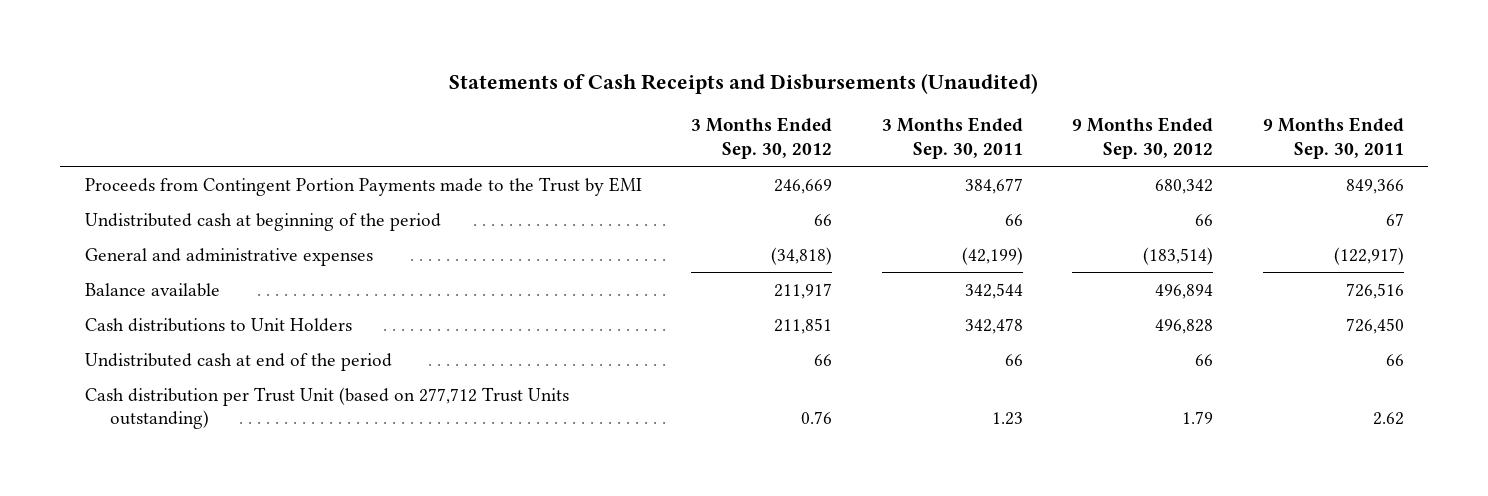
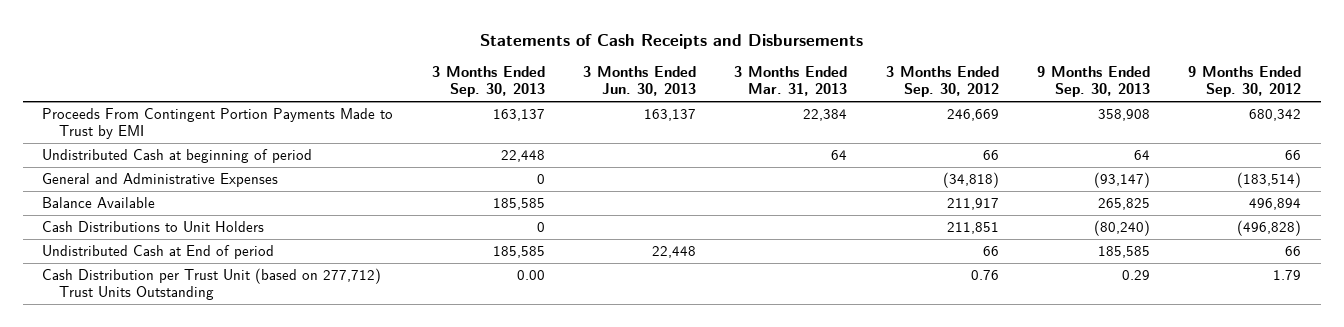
- Statements of Cash Receipts and Disbursements (Unaudited)
+ Statements of Cash Receipts and Disbursements
- | 3 Months Ended Sep. 30, 2012 | 3 Months Ended Sep. 30, 2011 | 9 Months Ended Sep. 30, 2012 | 9 Months Ended Sep. 30, 2011
+ | 3 Months Ended Sep. 30, 2013 | 3 Months Ended Jun. 30, 2013 | 3 Months Ended Mar. 31, 2013 | 3 Months Ended Sep. 30, 2012 | 9 Months Ended Sep. 30, 2013 | 9 Months Ended Sep. 30, 2012
- Proceeds from Contingent Portion Payments made to the Trust by EMI | 246,669 | 384,677 | 680,342 | 849,366
- Undistributed cash at beginning of the period | 66 | 66 | 66 | 67
- General and administrative expenses | (34,818) | (42,199) | (183,514) | (122,917)
- Balance available | 211,917 | 342,544 | 496,894 | 726,516
- Cash distributions to Unit Holders | 211,851 | 342,478 | 496,828 | 726,450
- Undistributed cash at end of the period | 66 | 66 | 66 | 66
- Cash distribution per Trust Unit (based on 277,712 Trust Units outstanding) | 0.76 | 1.23 | 1.79 | 2.62
+ Proceeds From Contingent Portion Payments Made to Trust by EMI | 163,137 | 163,137 | 22,384 | 246,669 | 358,908 | 680,342
+ Undistributed Cash at beginning of period | 22,448 | | 64 | 66 | 64 | 66
+ General and Administrative Expenses | 0 | | | (34,818) | (93,147) | (183,514)
+ Balance Available | 185,585 | | | 211,917 | 265,825 | 496,894
+ Cash Distributions to Unit Holders | 0 | | | 211,851 | (80,240) | (496,828)
+ Undistributed Cash at End of period | 185,585 | 22,448 | | 66 | 185,585 | 66
+ Cash Distribution per Trust Unit (based on 277,712) Trust Units Outstanding | 0.00 | | | 0.76 | 0.29 | 1.79

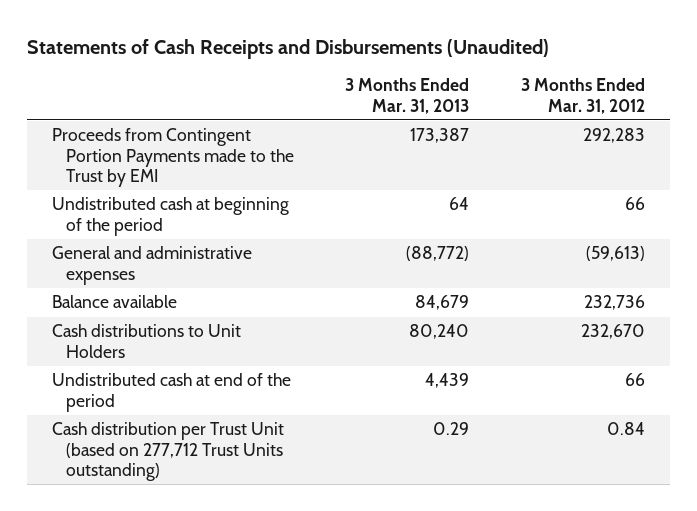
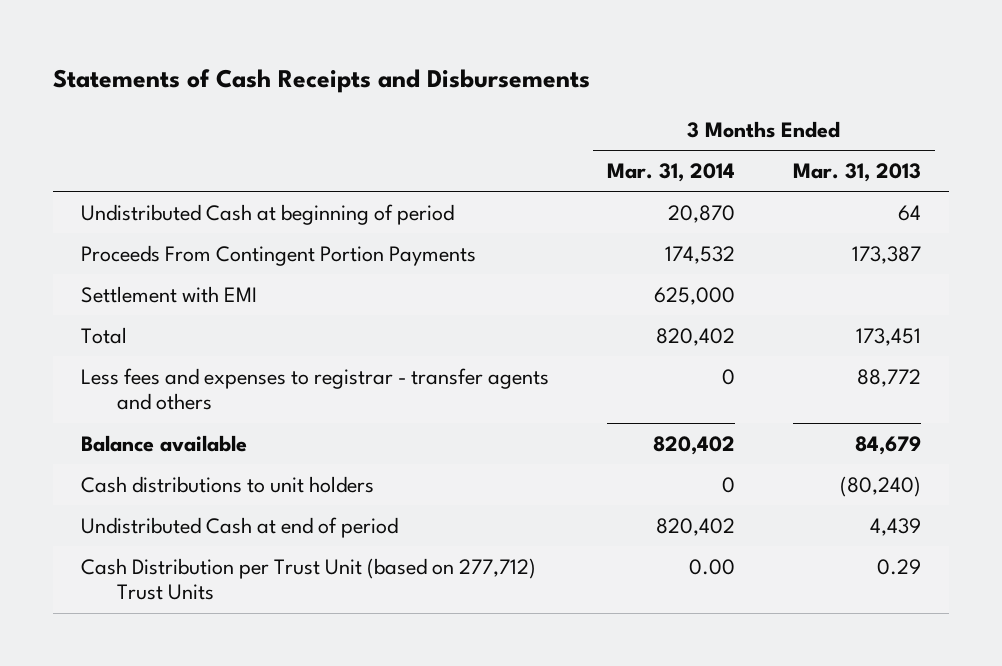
- Statements of Cash Receipts and Disbursements (Unaudited)
+ Statements of Cash Receipts and Disbursements
- | 3 Months Ended Mar. 31, 2013 | 3 Months Ended Mar. 31, 2012
+ | 3 Months Ended Mar. 31, 2014 | 3 Months Ended Mar. 31, 2013
- Proceeds from Contingent Portion Payments made to the Trust by EMI | 173,387 | 292,283
- Undistributed cash at beginning of the period | 64 | 66
- General and administrative expenses | (88,772) | (59,613)
+ Undistributed Cash at beginning of period | 20,870 | 64
+ Proceeds From Contingent Portion Payments | 174,532 | 173,387
+ Settlement with EMI | 625,000 |
+ Total | 820,402 | 173,451
+ Less fees and expenses to registrar - transfer agents and others | 0 | 88,772
- Cash distributions to Unit Holders | 80,240 | 232,670
- Undistributed cash at end of the period | 4,439 | 66
- Cash distribution per Trust Unit (based on 277,712 Trust Units outstanding) | 0.29 | 0.84
+ Cash distributions to unit holders | 0 | (80,240)
+ Undistributed Cash at end of period | 820,402 | 4,439
+ Cash Distribution per Trust Unit (based on 277,712) Trust Units | 0.00 | 0.29

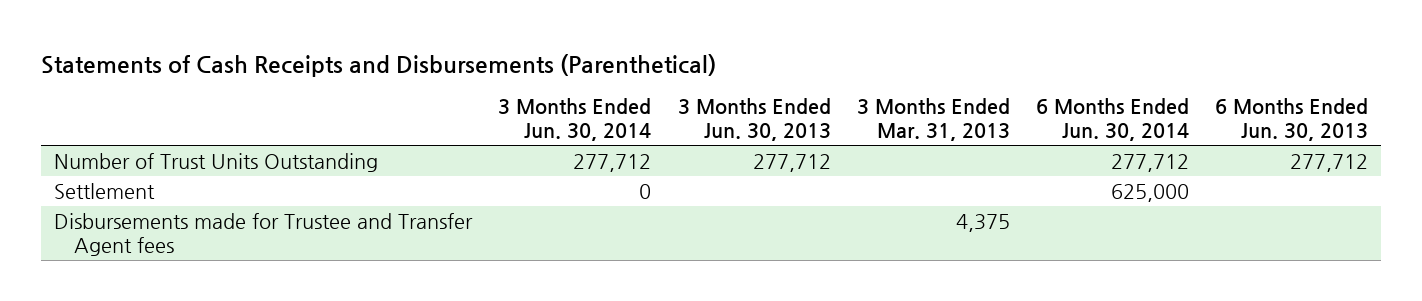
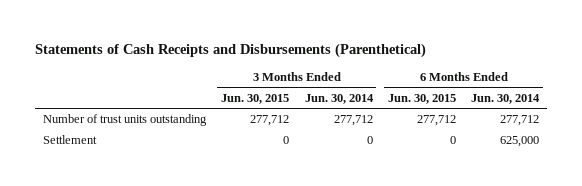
- | 3 Months Ended Jun. 30, 2014 | 3 Months Ended Jun. 30, 2013 | 3 Months Ended Mar. 31, 2013 | 6 Months Ended Jun. 30, 2014 | 6 Months Ended Jun. 30, 2013
+ | 3 Months Ended Jun. 30, 2015 | 3 Months Ended Jun. 30, 2014 | 6 Months Ended Jun. 30, 2015 | 6 Months Ended Jun. 30, 2014
- Number of Trust Units Outstanding | 277,712 | 277,712 | | 277,712 | 277,712
+ Number of trust units outstanding | 277,712 | 277,712 | 277,712 | 277,712
- Disbursements made for Trustee and Transfer Agent fees | | | 4,375 | |

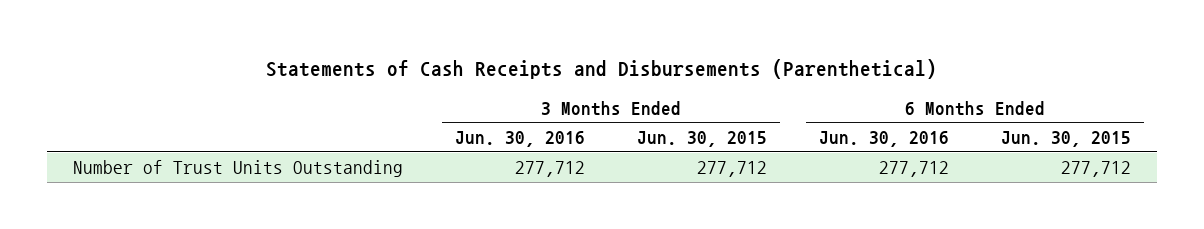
- | 3 Months Ended Jun. 30, 2015 | 3 Months Ended Jun. 30, 2014 | 6 Months Ended Jun. 30, 2015 | 6 Months Ended Jun. 30, 2014
+ | 3 Months Ended Jun. 30, 2016 | 3 Months Ended Jun. 30, 2015 | 6 Months Ended Jun. 30, 2016 | 6 Months Ended Jun. 30, 2015
- Number of trust units outstanding | 277,712 | 277,712 | 277,712 | 277,712
- Settlement | 0 | 0 | 0 | 625,000
+ Number of Trust Units Outstanding | 277,712 | 277,712 | 277,712 | 277,712

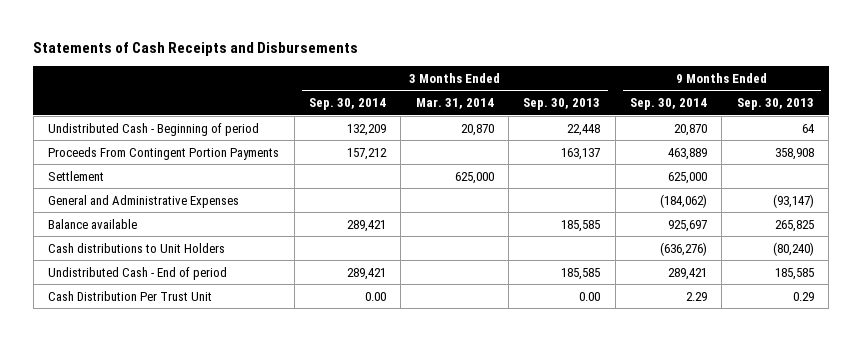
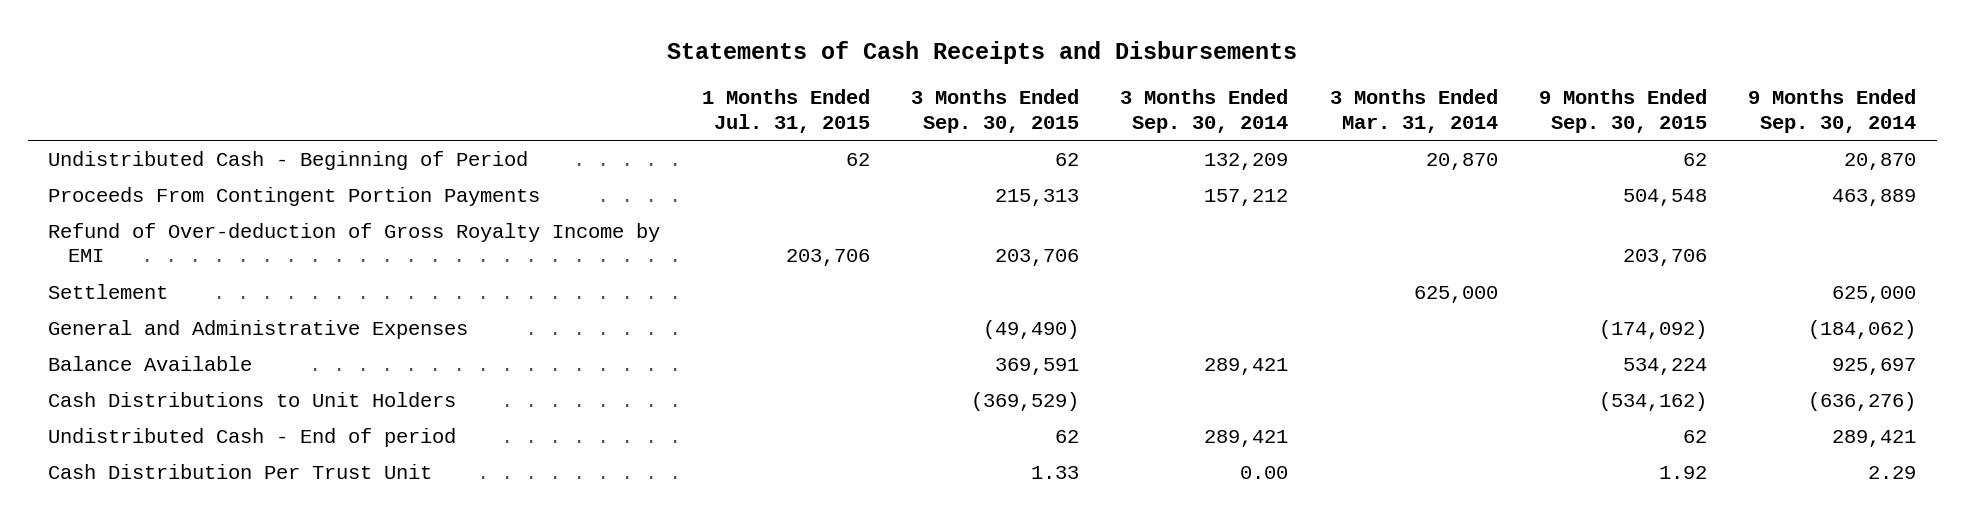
- | 3 Months Ended Sep. 30, 2014 | 3 Months Ended Mar. 31, 2014 | 3 Months Ended Sep. 30, 2013 | 9 Months Ended Sep. 30, 2014 | 9 Months Ended Sep. 30, 2013
+ | 1 Months Ended Jul. 31, 2015 | 3 Months Ended Sep. 30, 2015 | 3 Months Ended Sep. 30, 2014 | 3 Months Ended Mar. 31, 2014 | 9 Months Ended Sep. 30, 2015 | 9 Months Ended Sep. 30, 2014
- Undistributed Cash - Beginning of period | 132,209 | 20,870 | 22,448 | 20,870 | 64
+ Undistributed Cash - Beginning of Period | 62 | 62 | 132,209 | 20,870 | 62 | 20,870
+ Refund of Over-deduction of Gross Royalty Income by EMI | 203,706 | 203,706 | | | 203,706 |
- Balance available | 289,421 | | 185,585 | 925,697 | 265,825
- Cash distributions to Unit Holders | | | | (636,276) | (80,240)
+ Balance Available | | 369,591 | 289,421 | | 534,224 | 925,697
+ Cash Distributions to Unit Holders | | (369,529) | | | (534,162) | (636,276)

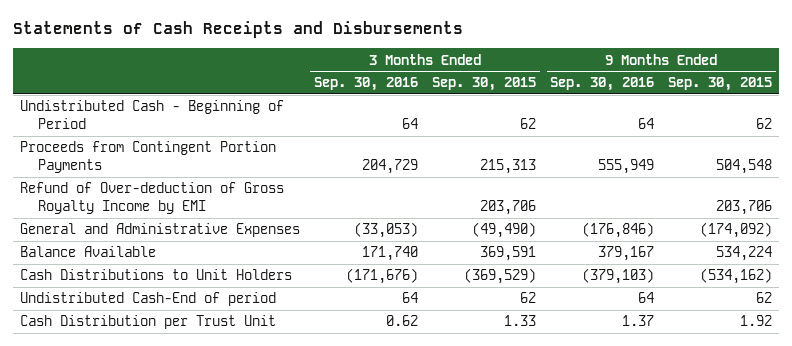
- | 1 Months Ended Jul. 31, 2015 | 3 Months Ended Sep. 30, 2015 | 3 Months Ended Sep. 30, 2014 | 3 Months Ended Mar. 31, 2014 | 9 Months Ended Sep. 30, 2015 | 9 Months Ended Sep. 30, 2014
+ | 3 Months Ended Sep. 30, 2016 | 3 Months Ended Sep. 30, 2015 | 9 Months Ended Sep. 30, 2016 | 9 Months Ended Sep. 30, 2015
- Proceeds From Contingent Portion Payments | | 215,313 | 157,212 | | 504,548 | 463,889
+ Proceeds from Contingent Portion Payments | 204,729 | 215,313 | 555,949 | 504,548
- Settlement | | | | 625,000 | | 625,000
- Undistributed Cash - End of period | | 62 | 289,421 | | 62 | 289,421
- Cash Distribution Per Trust Unit | | 1.33 | 0.00 | | 1.92 | 2.29
+ Undistributed Cash-End of period | 64 | 62 | 64 | 62
+ Cash Distribution per Trust Unit | 0.62 | 1.33 | 1.37 | 1.92

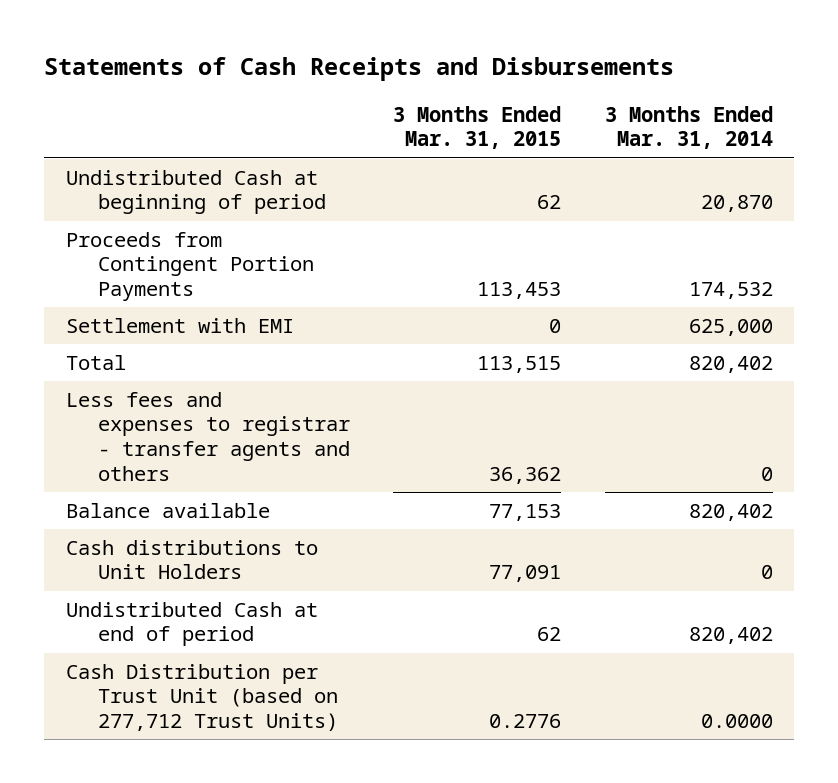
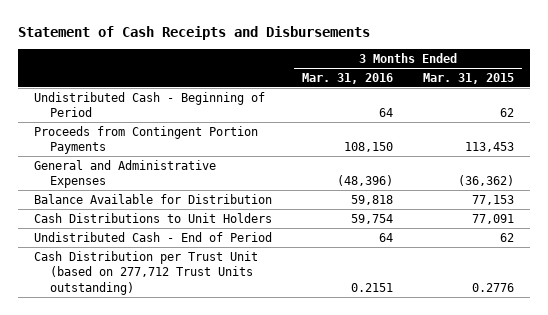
- Statements of Cash Receipts and Disbursements
+ Statement of Cash Receipts and Disbursements
- | 3 Months Ended Mar. 31, 2015 | 3 Months Ended Mar. 31, 2014
+ | 3 Months Ended Mar. 31, 2016 | 3 Months Ended Mar. 31, 2015
- Undistributed Cash at beginning of period | 62 | 20,870
+ Undistributed Cash - Beginning of Period | 64 | 62
- Settlement with EMI | 0 | 625,000
- Total | 113,515 | 820,402
- Less fees and expenses to registrar - transfer agents and others | 36,362 | 0
- Balance available | 77,153 | 820,402
- Cash distributions to Unit Holders | 77,091 | 0
- Undistributed Cash at end of period | 62 | 820,402
- Cash Distribution per Trust Unit (based on 277,712 Trust Units) | 0.2776 | 0.0000
+ General and Administrative Expenses | (48,396) | (36,362)
+ Balance Available for Distribution | 59,818 | 77,153
+ Cash Distributions to Unit Holders | 59,754 | 77,091
+ Undistributed Cash - End of Period | 64 | 62
+ Cash Distribution per Trust Unit (based on 277,712 Trust Units outstanding) | 0.2151 | 0.2776

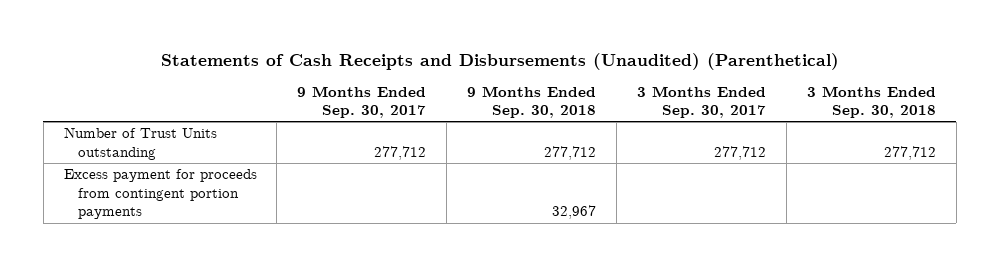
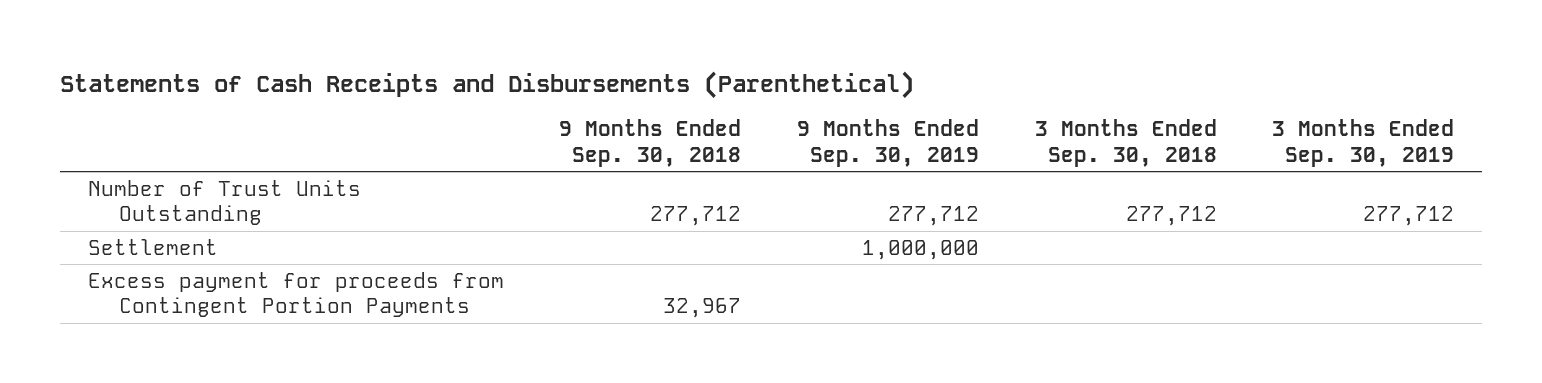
- Statements of Cash Receipts and Disbursements (Unaudited) (Parenthetical)
+ Statements of Cash Receipts and Disbursements (Parenthetical)
- | 9 Months Ended Sep. 30, 2017 | 9 Months Ended Sep. 30, 2018 | 3 Months Ended Sep. 30, 2017 | 3 Months Ended Sep. 30, 2018
+ | 9 Months Ended Sep. 30, 2018 | 9 Months Ended Sep. 30, 2019 | 3 Months Ended Sep. 30, 2018 | 3 Months Ended Sep. 30, 2019
- Number of Trust Units outstanding | 277,712 | 277,712 | 277,712 | 277,712
- Excess payment for proceeds from contingent portion payments | | 32,967 | |
+ Number of Trust Units Outstanding | 277,712 | 277,712 | 277,712 | 277,712
+ Settlement | | 1,000,000 | |
+ Excess payment for proceeds from Contingent Portion Payments | 32,967 | | |

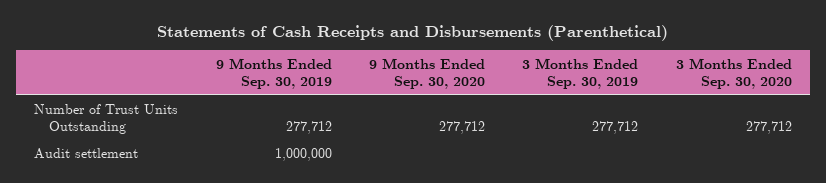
- | 9 Months Ended Sep. 30, 2018 | 9 Months Ended Sep. 30, 2019 | 3 Months Ended Sep. 30, 2018 | 3 Months Ended Sep. 30, 2019
+ | 9 Months Ended Sep. 30, 2019 | 9 Months Ended Sep. 30, 2020 | 3 Months Ended Sep. 30, 2019 | 3 Months Ended Sep. 30, 2020
- Settlement | | 1,000,000 | |
- Excess payment for proceeds from Contingent Portion Payments | 32,967 | | |
+ Audit settlement | 1,000,000 | | |

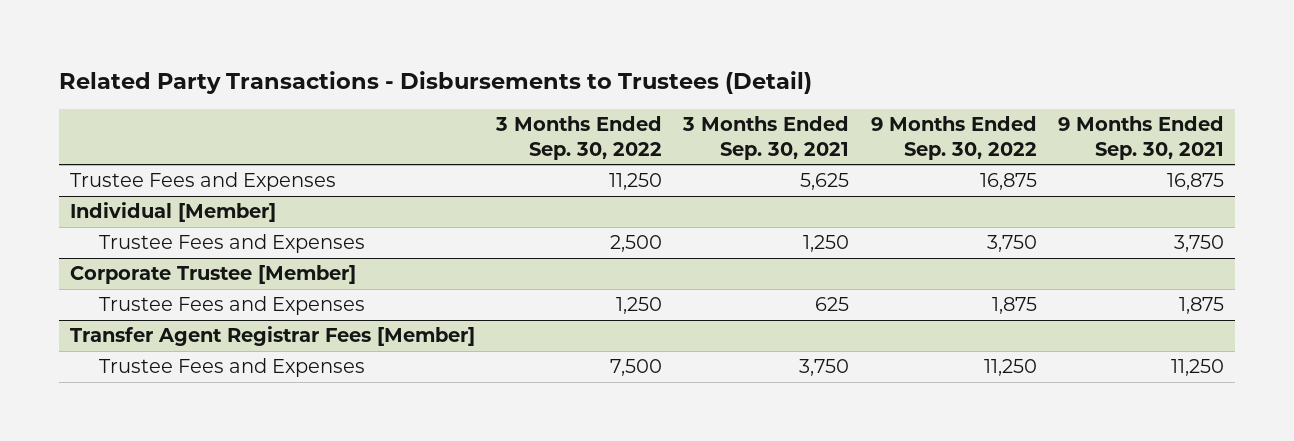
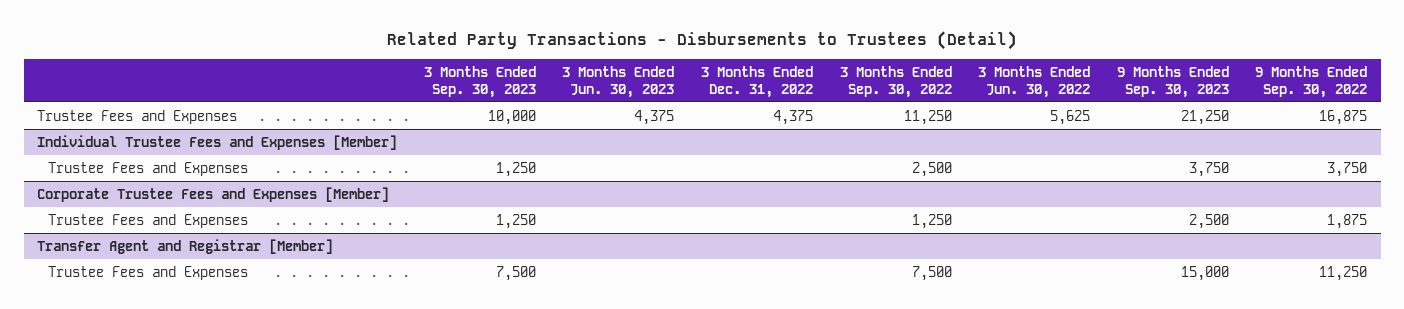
- | 3 Months Ended Sep. 30, 2022 | 3 Months Ended Sep. 30, 2021 | 9 Months Ended Sep. 30, 2022 | 9 Months Ended Sep. 30, 2021
+ | 3 Months Ended Sep. 30, 2023 | 3 Months Ended Jun. 30, 2023 | 3 Months Ended Dec. 31, 2022 | 3 Months Ended Sep. 30, 2022 | 3 Months Ended Jun. 30, 2022 | 9 Months Ended Sep. 30, 2023 | 9 Months Ended Sep. 30, 2022
- Individual [Member]
+ Individual Trustee Fees and Expenses [Member]
- Corporate Trustee [Member]
+ Corporate Trustee Fees and Expenses [Member]
- Transfer Agent Registrar Fees [Member]
+ Transfer Agent and Registrar [Member]

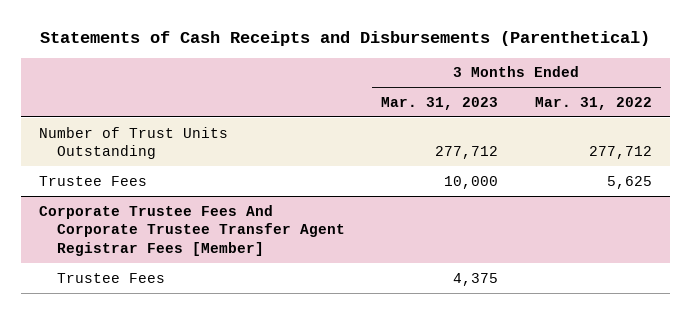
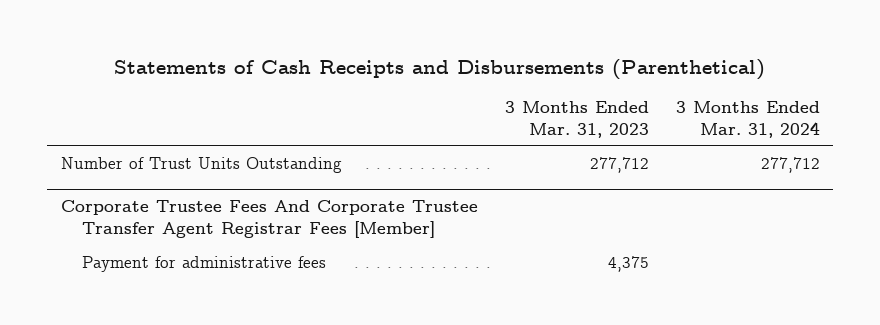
- | 3 Months Ended Mar. 31, 2023 | 3 Months Ended Mar. 31, 2022
+ | 3 Months Ended Mar. 31, 2023 | 3 Months Ended Mar. 31, 2024
- Trustee Fees | 10,000 | 5,625
@ Corporate Trustee Fees And Corporate Trustee Transfer Agent Registrar Fees [Member]
- Trustee Fees | 4,375 |
+ Payment for administrative fees | 4,375 |

